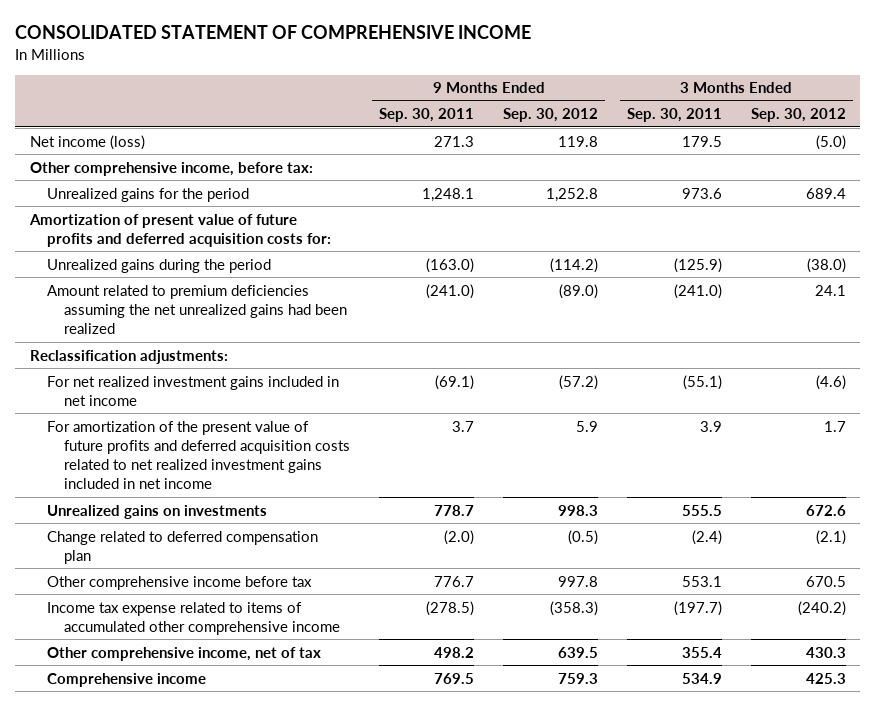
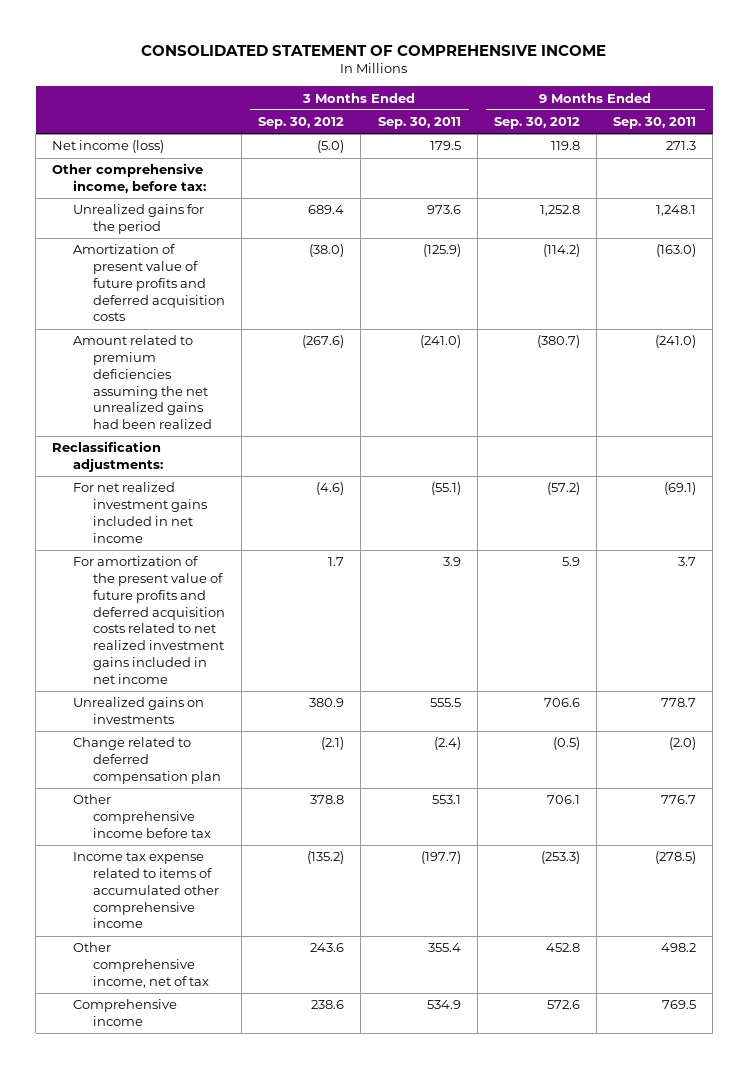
- | 9 Months Ended Sep. 30, 2011 | 9 Months Ended Sep. 30, 2012 | 3 Months Ended Sep. 30, 2011 | 3 Months Ended Sep. 30, 2012
+ | 3 Months Ended Sep. 30, 2012 | 3 Months Ended Sep. 30, 2011 | 9 Months Ended Sep. 30, 2012 | 9 Months Ended Sep. 30, 2011
- Amortization of present value of future profits and deferred acquisition costs for:
- Unrealized gains during the period | (163.0) | (114.2) | (125.9) | (38.0)
- Amount related to premium deficiencies assuming the net unrealized gains had been realized | (241.0) | (89.0) | (241.0) | 24.1
+ Amortization of present value of future profits and deferred acquisition costs | (38.0) | (125.9) | (114.2) | (163.0)
+ Amount related to premium deficiencies assuming the net unrealized gains had been realized | (267.6) | (241.0) | (380.7) | (241.0)
- Unrealized gains on investments | 778.7 | 998.3 | 555.5 | 672.6
+ Unrealized gains on investments | 380.9 | 555.5 | 706.6 | 778.7
- Other comprehensive income before tax | 776.7 | 997.8 | 553.1 | 670.5
- Income tax expense related to items of accumulated other comprehensive income | (278.5) | (358.3) | (197.7) | (240.2)
- Other comprehensive income, net of tax | 498.2 | 639.5 | 355.4 | 430.3
- Comprehensive income | 769.5 | 759.3 | 534.9 | 425.3
+ Other comprehensive income before tax | 378.8 | 553.1 | 706.1 | 776.7
+ Income tax expense related to items of accumulated other comprehensive income | (135.2) | (197.7) | (253.3) | (278.5)
+ Other comprehensive income, net of tax | 243.6 | 355.4 | 452.8 | 498.2
+ Comprehensive income | 238.6 | 534.9 | 572.6 | 769.5

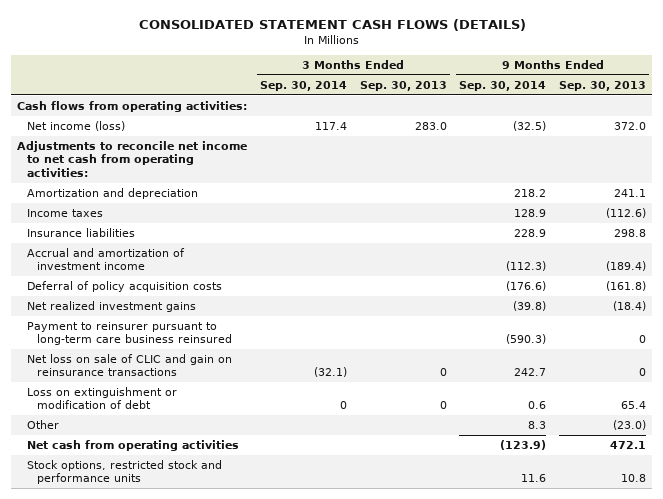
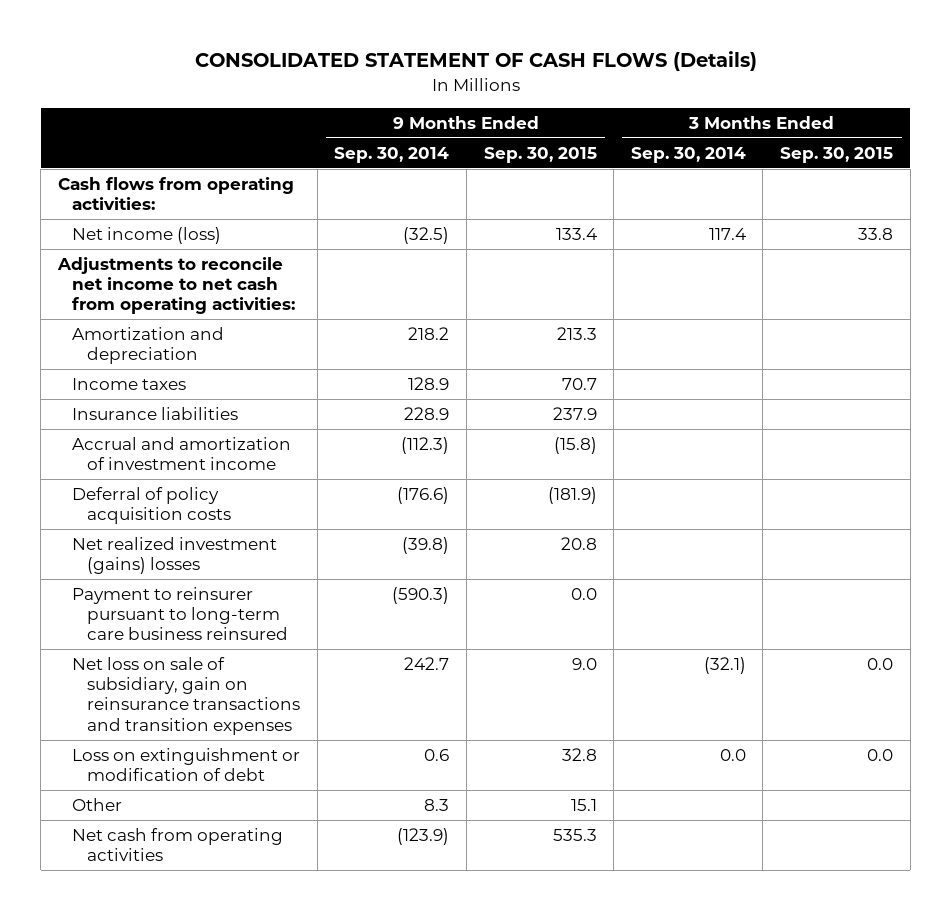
- CONSOLIDATED STATEMENT CASH FLOWS (DETAILS)
+ CONSOLIDATED STATEMENT OF CASH FLOWS (Details)
- | 3 Months Ended Sep. 30, 2014 | 3 Months Ended Sep. 30, 2013 | 9 Months Ended Sep. 30, 2014 | 9 Months Ended Sep. 30, 2013
+ | 9 Months Ended Sep. 30, 2014 | 9 Months Ended Sep. 30, 2015 | 3 Months Ended Sep. 30, 2014 | 3 Months Ended Sep. 30, 2015
- Net realized investment gains | | | (39.8) | (18.4)
+ Net realized investment (gains) losses | (39.8) | 20.8 | |
- Net loss on sale of CLIC and gain on reinsurance transactions | (32.1) | 0 | 242.7 | 0
- Loss on extinguishment or modification of debt | 0 | 0 | 0.6 | 65.4
+ Net loss on sale of subsidiary, gain on reinsurance transactions and transition expenses | 242.7 | 9.0 | (32.1) | 0.0
+ Loss on extinguishment or modification of debt | 0.6 | 32.8 | 0.0 | 0.0
- Stock options, restricted stock and performance units | | | 11.6 | 10.8

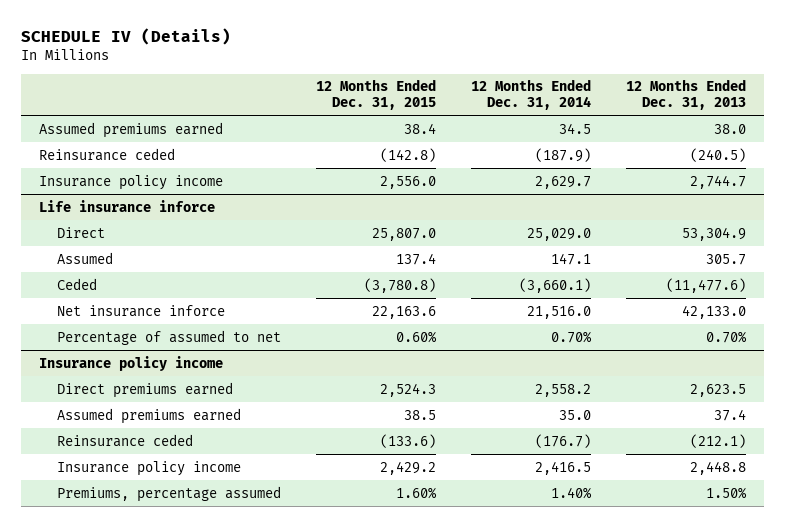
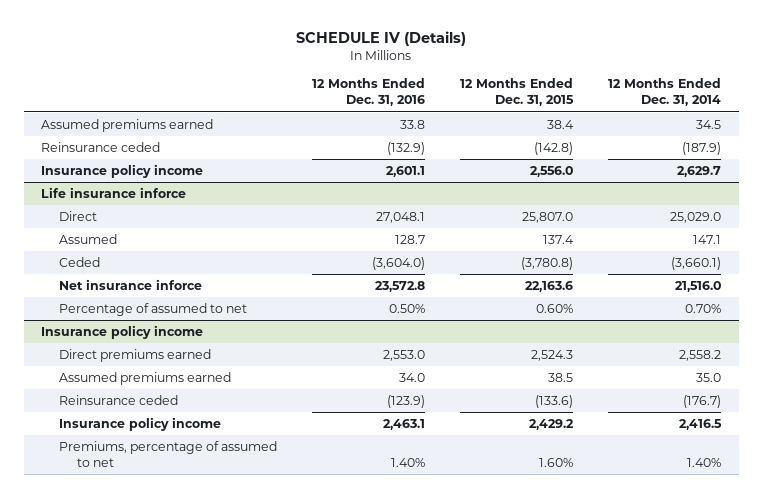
- | 12 Months Ended Dec. 31, 2015 | 12 Months Ended Dec. 31, 2014 | 12 Months Ended Dec. 31, 2013
+ | 12 Months Ended Dec. 31, 2016 | 12 Months Ended Dec. 31, 2015 | 12 Months Ended Dec. 31, 2014
@ Insurance policy income
- Premiums, percentage assumed | 1.60% | 1.40% | 1.50%
+ Premiums, percentage of assumed to net | 1.40% | 1.60% | 1.40%

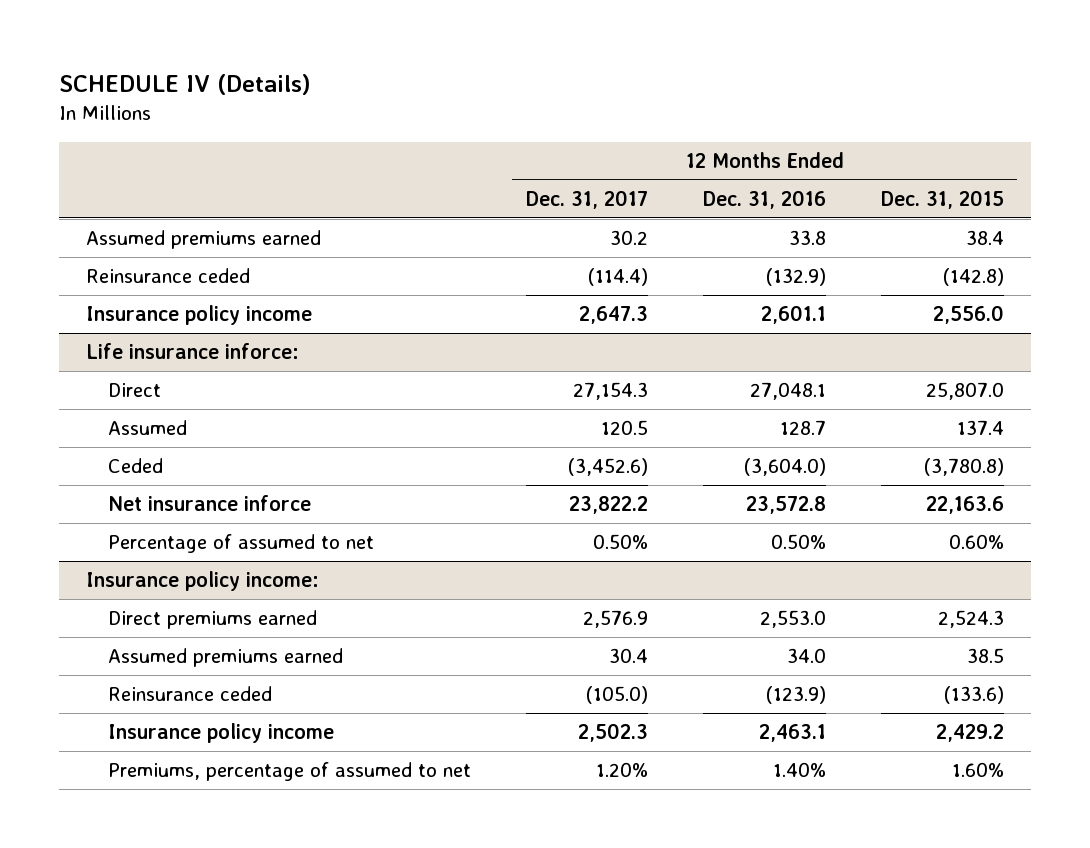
- | 12 Months Ended Dec. 31, 2016 | 12 Months Ended Dec. 31, 2015 | 12 Months Ended Dec. 31, 2014
+ | 12 Months Ended Dec. 31, 2017 | 12 Months Ended Dec. 31, 2016 | 12 Months Ended Dec. 31, 2015
- Life insurance inforce
+ Life insurance inforce:
- Insurance policy income
+ Insurance policy income:

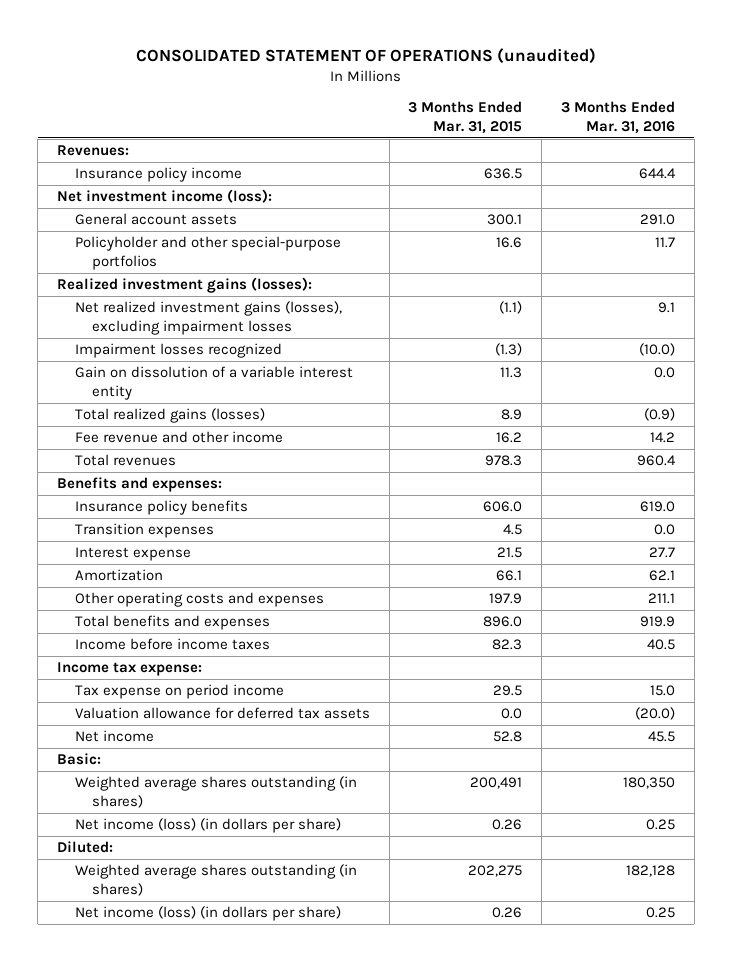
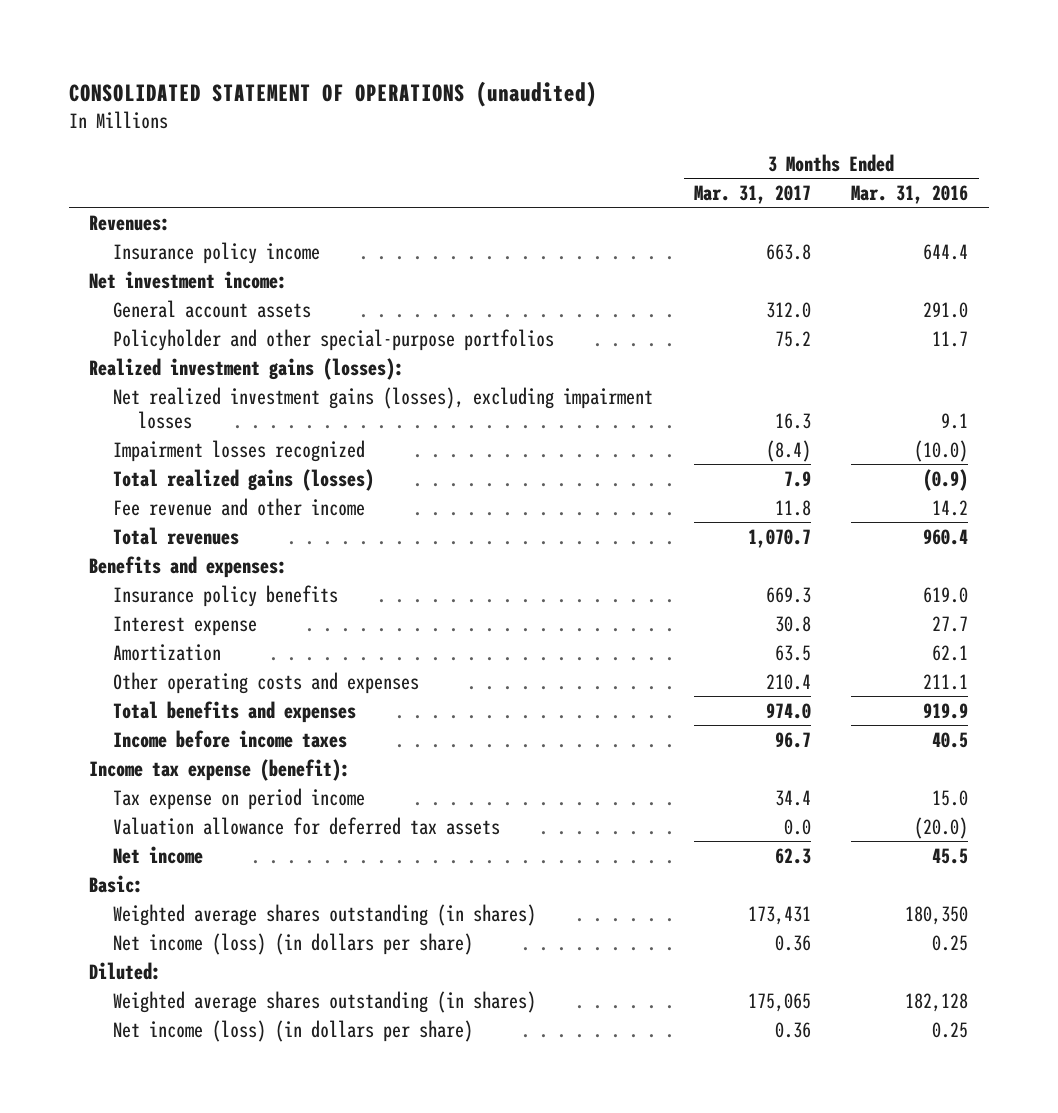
- | 3 Months Ended Mar. 31, 2015 | 3 Months Ended Mar. 31, 2016
+ | 3 Months Ended Mar. 31, 2017 | 3 Months Ended Mar. 31, 2016
- Net investment income (loss):
+ Net investment income:
- Gain on dissolution of a variable interest entity | 11.3 | 0.0
- Transition expenses | 4.5 | 0.0
- Income tax expense:
+ Income tax expense (benefit):

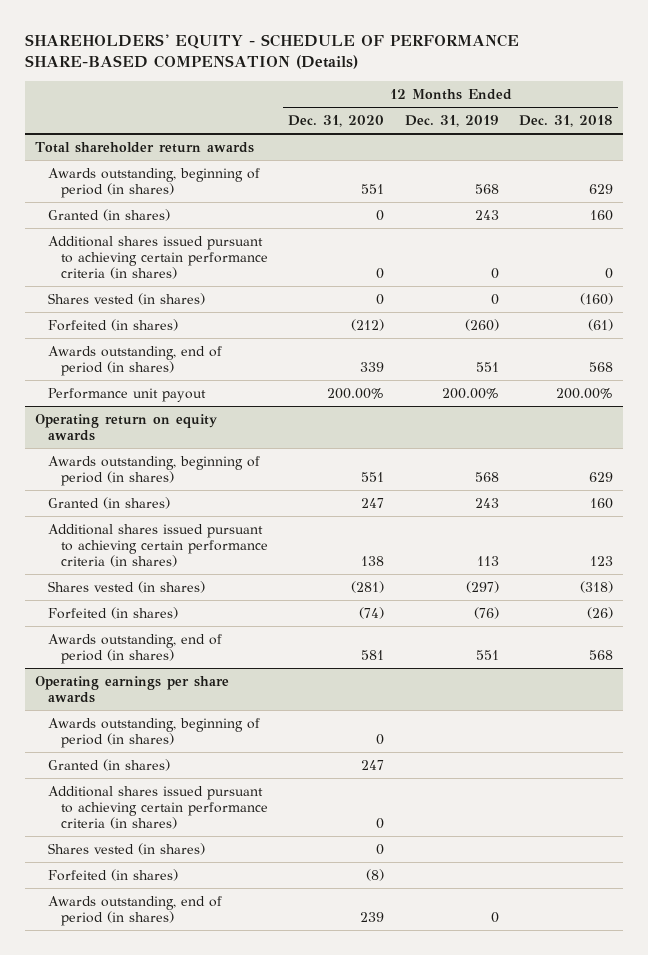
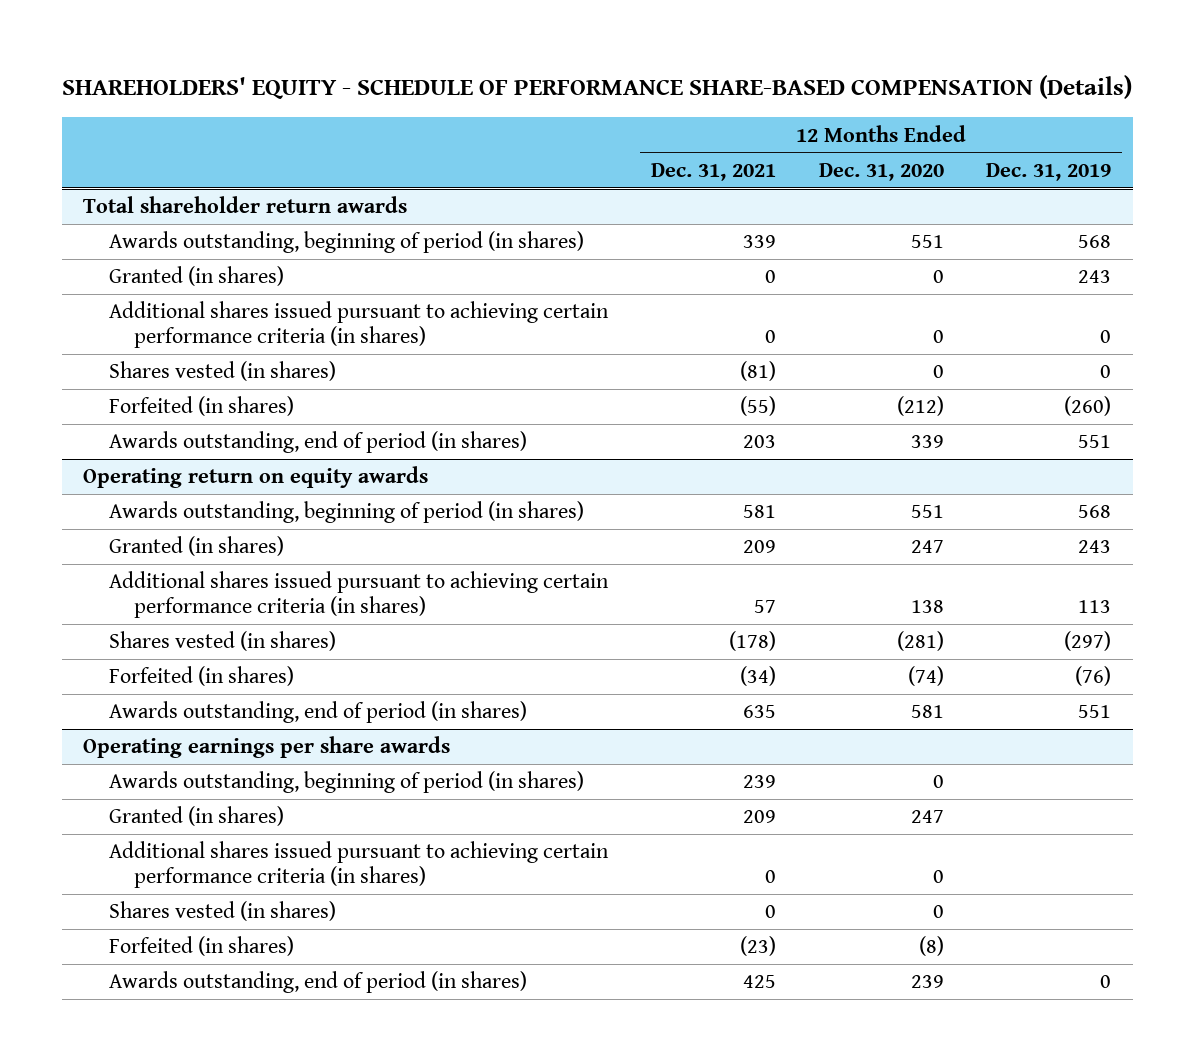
- | 12 Months Ended Dec. 31, 2020 | 12 Months Ended Dec. 31, 2019 | 12 Months Ended Dec. 31, 2018
+ | 12 Months Ended Dec. 31, 2021 | 12 Months Ended Dec. 31, 2020 | 12 Months Ended Dec. 31, 2019
@ Total shareholder return awards
- Performance unit payout | 200.00% | 200.00% | 200.00%

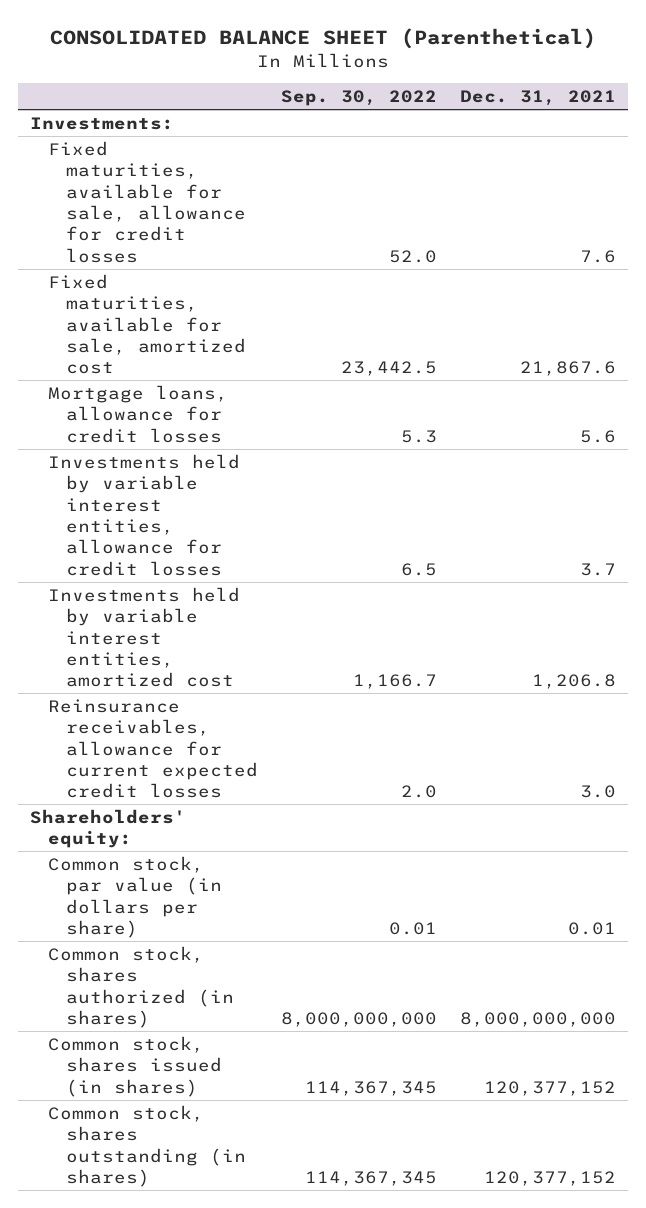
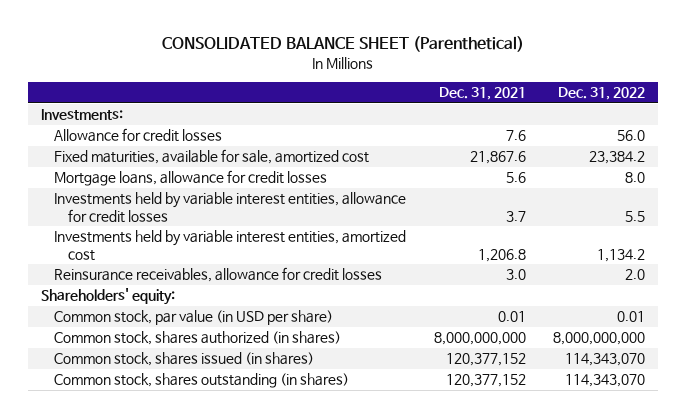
- | Sep. 30, 2022 | Dec. 31, 2021
+ | Dec. 31, 2021 | Dec. 31, 2022
- Fixed maturities, available for sale, allowance for credit losses | 52.0 | 7.6
+ Allowance for credit losses | 7.6 | 56.0
- Reinsurance receivables, allowance for current expected credit losses | 2.0 | 3.0
+ Reinsurance receivables, allowance for credit losses | 3.0 | 2.0
- Common stock, par value (in dollars per share) | 0.01 | 0.01
+ Common stock, par value (in USD per share) | 0.01 | 0.01

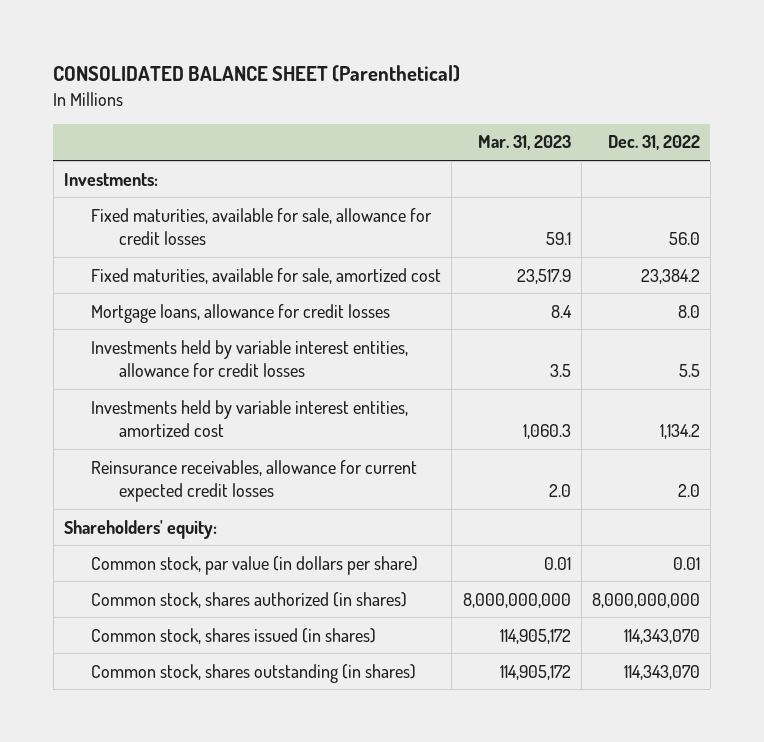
- | Dec. 31, 2021 | Dec. 31, 2022
+ | Mar. 31, 2023 | Dec. 31, 2022
- Allowance for credit losses | 7.6 | 56.0
+ Fixed maturities, available for sale, allowance for credit losses | 59.1 | 56.0
- Reinsurance receivables, allowance for credit losses | 3.0 | 2.0
+ Reinsurance receivables, allowance for current expected credit losses | 2.0 | 2.0
- Common stock, par value (in USD per share) | 0.01 | 0.01
+ Common stock, par value (in dollars per share) | 0.01 | 0.01

